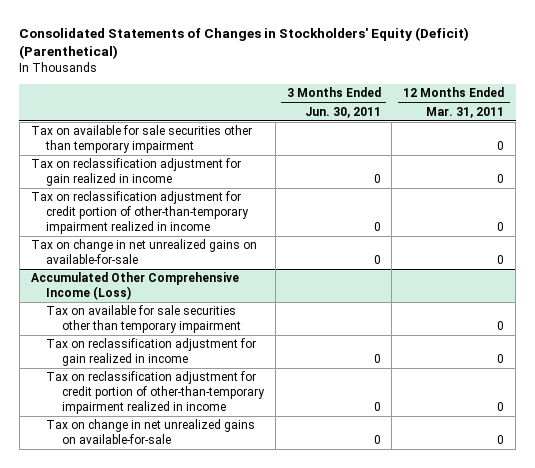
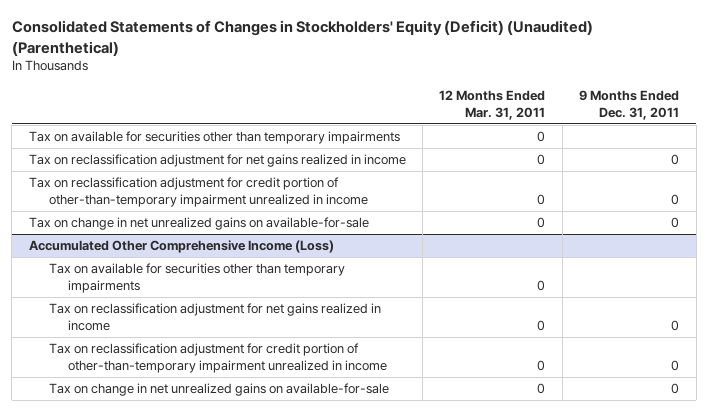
- Consolidated Statements of Changes in Stockholders' Equity (Deficit) (Parenthetical)
+ Consolidated Statements of Changes in Stockholders' Equity (Deficit) (Unaudited) (Parenthetical)
- | 3 Months Ended Jun. 30, 2011 | 12 Months Ended Mar. 31, 2011
+ | 12 Months Ended Mar. 31, 2011 | 9 Months Ended Dec. 31, 2011
- Tax on available for sale securities other than temporary impairment | | 0
- Tax on reclassification adjustment for gain realized in income | 0 | 0
- Tax on reclassification adjustment for credit portion of other-than-temporary impairment realized in income | 0 | 0
+ Tax on available for securities other than temporary impairments | 0 |
+ Tax on reclassification adjustment for net gains realized in income | 0 | 0
+ Tax on reclassification adjustment for credit portion of other-than-temporary impairment unrealized in income | 0 | 0
@ Accumulated Other Comprehensive Income (Loss)
- Tax on available for sale securities other than temporary impairment | | 0
- Tax on reclassification adjustment for gain realized in income | 0 | 0
- Tax on reclassification adjustment for credit portion of other-than-temporary impairment realized in income | 0 | 0
+ Tax on available for securities other than temporary impairments | 0 |
+ Tax on reclassification adjustment for net gains realized in income | 0 | 0
+ Tax on reclassification adjustment for credit portion of other-than-temporary impairment unrealized in income | 0 | 0

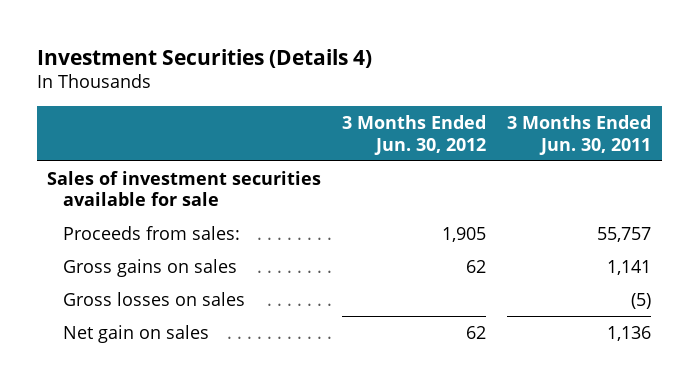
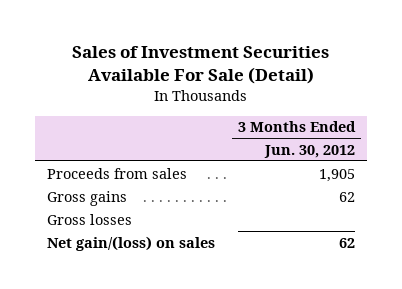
- Investment Securities (Details 4)
+ Sales of Investment Securities Available For Sale (Detail)
- | 3 Months Ended Jun. 30, 2012 | 3 Months Ended Jun. 30, 2011
+ | 3 Months Ended Jun. 30, 2012
- Sales of investment securities available for sale
- Proceeds from sales: | 1,905 | 55,757
- Gross gains on sales | 62 | 1,141
- Gross losses on sales | | (5)
- Net gain on sales | 62 | 1,136
+ Proceeds from sales | 1,905
+ Gross gains | 62
+ Gross losses
+ Net gain/(loss) on sales | 62

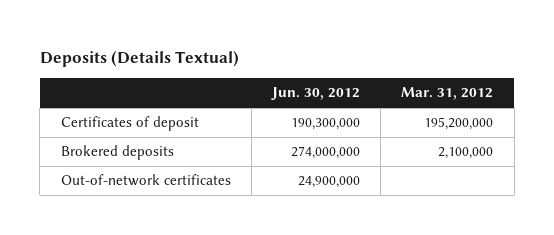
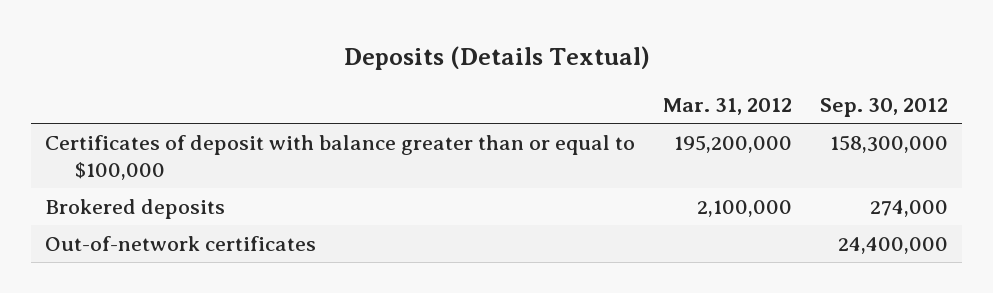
- | Jun. 30, 2012 | Mar. 31, 2012
+ | Mar. 31, 2012 | Sep. 30, 2012
- Certificates of deposit | 190,300,000 | 195,200,000
+ Certificates of deposit with balance greater than or equal to $100,000 | 195,200,000 | 158,300,000

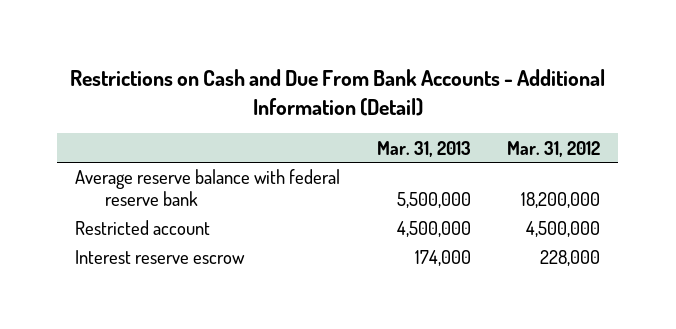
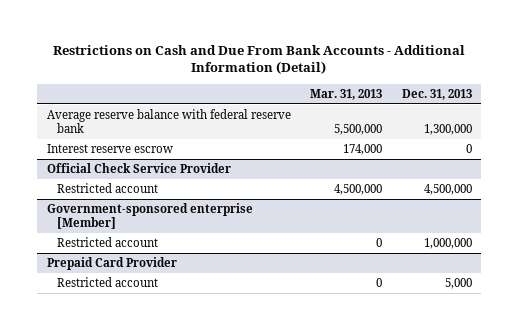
- | Mar. 31, 2013 | Mar. 31, 2012
+ | Mar. 31, 2013 | Dec. 31, 2013
- Restricted account | 4,500,000 | 4,500,000
+ Official Check Service Provider
+ Restricted account | 4,500,000 | 4,500,000
+ Government-sponsored enterprise [Member]
+ Restricted account | 0 | 1,000,000
+ Prepaid Card Provider
+ Restricted account | 0 | 5,000

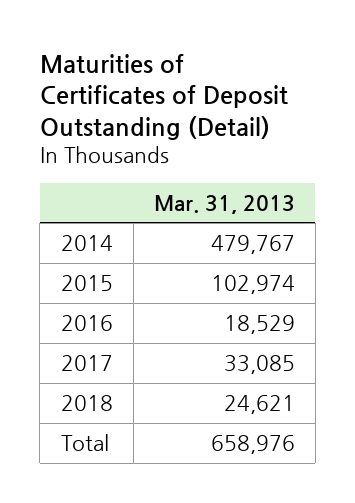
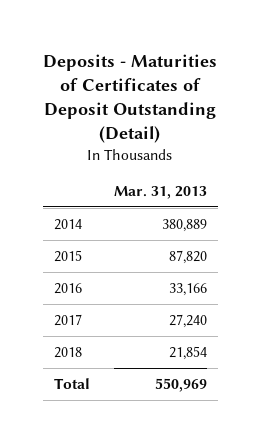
- Maturities of Certificates of Deposit Outstanding (Detail)
+ Deposits - Maturities of Certificates of Deposit Outstanding (Detail)
- 2014 | 479,767
- 2015 | 102,974
- 2016 | 18,529
- 2017 | 33,085
- 2018 | 24,621
- Total | 658,976
+ 2014 | 380,889
+ 2015 | 87,820
+ 2016 | 33,166
+ 2017 | 27,240
+ 2018 | 21,854
+ Total | 550,969

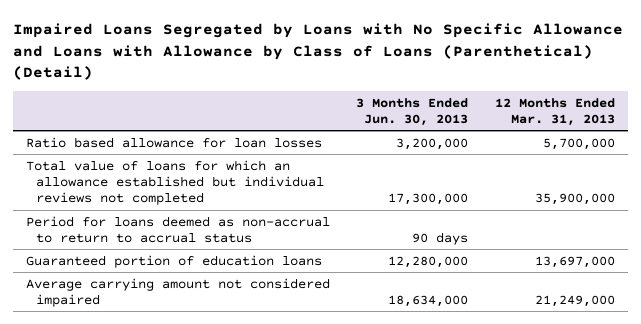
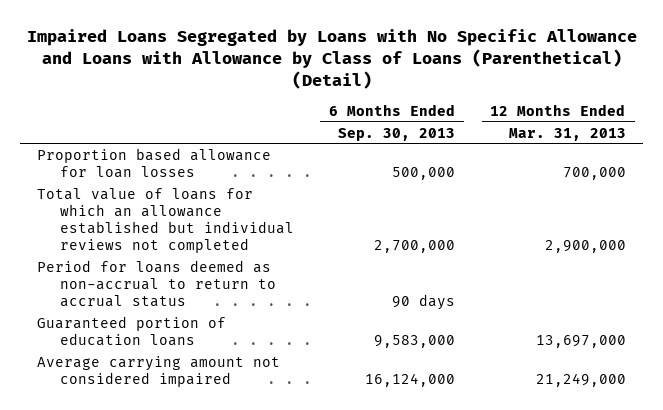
- | 3 Months Ended Jun. 30, 2013 | 12 Months Ended Mar. 31, 2013
+ | 6 Months Ended Sep. 30, 2013 | 12 Months Ended Mar. 31, 2013
- Ratio based allowance for loan losses | 3,200,000 | 5,700,000
- Total value of loans for which an allowance established but individual reviews not completed | 17,300,000 | 35,900,000
+ Proportion based allowance for loan losses | 500,000 | 700,000
+ Total value of loans for which an allowance established but individual reviews not completed | 2,700,000 | 2,900,000

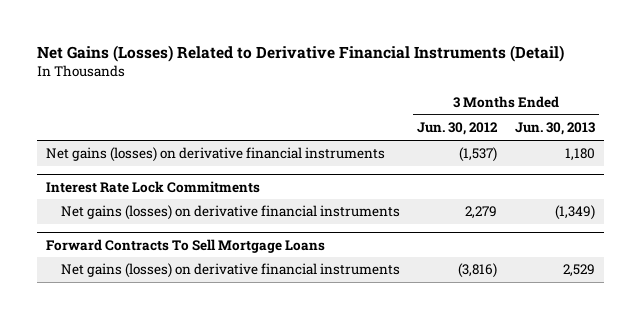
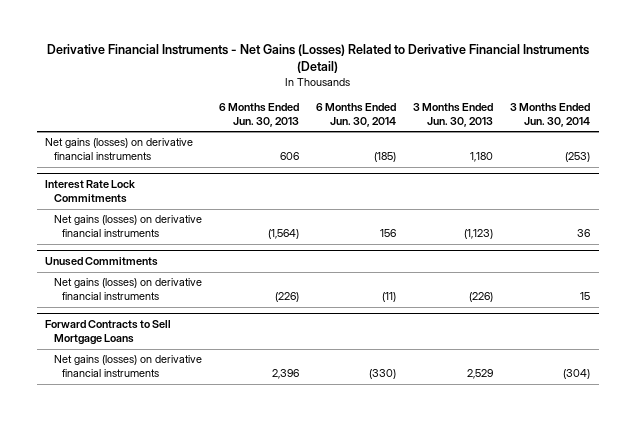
- Net Gains (Losses) Related to Derivative Financial Instruments (Detail)
+ Derivative Financial Instruments - Net Gains (Losses) Related to Derivative Financial Instruments (Detail)
- | 3 Months Ended Jun. 30, 2012 | 3 Months Ended Jun. 30, 2013
+ | 6 Months Ended Jun. 30, 2013 | 6 Months Ended Jun. 30, 2014 | 3 Months Ended Jun. 30, 2013 | 3 Months Ended Jun. 30, 2014
@ Interest Rate Lock Commitments
- Net gains (losses) on derivative financial instruments | 2,279 | (1,349)
- Forward Contracts To Sell Mortgage Loans
@ Interest Rate Lock Commitments
+ Net gains (losses) on derivative financial instruments | (1,564) | 156 | (1,123) | 36
+ Unused Commitments
+ Net gains (losses) on derivative financial instruments | (226) | (11) | (226) | 15
+ Forward Contracts to Sell Mortgage Loans

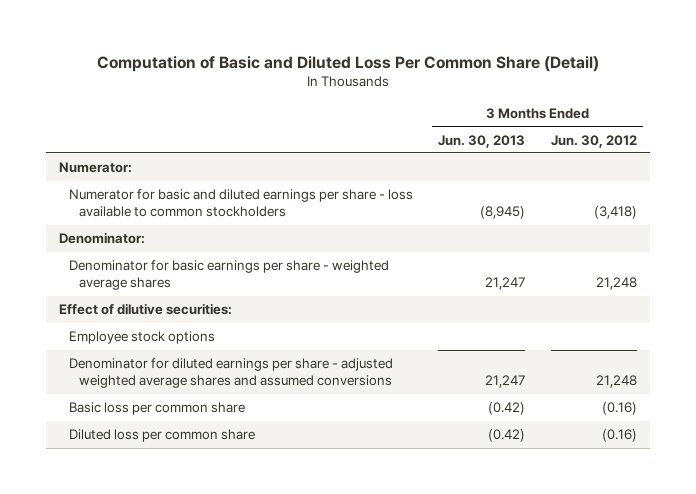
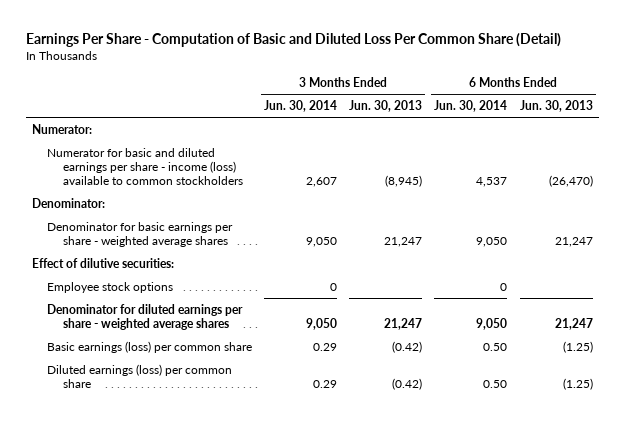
- Computation of Basic and Diluted Loss Per Common Share (Detail)
+ Earnings Per Share - Computation of Basic and Diluted Loss Per Common Share (Detail)
- | 3 Months Ended Jun. 30, 2013 | 3 Months Ended Jun. 30, 2012
+ | 3 Months Ended Jun. 30, 2014 | 3 Months Ended Jun. 30, 2013 | 6 Months Ended Jun. 30, 2014 | 6 Months Ended Jun. 30, 2013
- Numerator for basic and diluted earnings per share - loss available to common stockholders | (8,945) | (3,418)
+ Numerator for basic and diluted earnings per share - income (loss) available to common stockholders | 2,607 | (8,945) | 4,537 | (26,470)
- Denominator for diluted earnings per share - adjusted weighted average shares and assumed conversions | 21,247 | 21,248
- Basic loss per common share | (0.42) | (0.16)
- Diluted loss per common share | (0.42) | (0.16)
+ Denominator for diluted earnings per share - weighted average shares | 9,050 | 21,247 | 9,050 | 21,247
+ Basic earnings (loss) per common share | 0.29 | (0.42) | 0.50 | (1.25)
+ Diluted earnings (loss) per common share | 0.29 | (0.42) | 0.50 | (1.25)

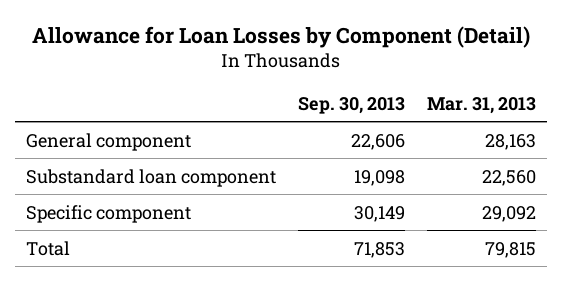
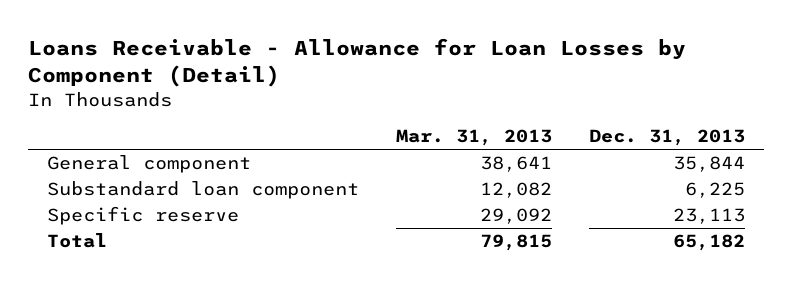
- Allowance for Loan Losses by Component (Detail)
+ Loans Receivable - Allowance for Loan Losses by Component (Detail)
- | Sep. 30, 2013 | Mar. 31, 2013
+ | Mar. 31, 2013 | Dec. 31, 2013
- General component | 22,606 | 28,163
- Substandard loan component | 19,098 | 22,560
- Specific component | 30,149 | 29,092
+ General component | 38,641 | 35,844
+ Substandard loan component | 12,082 | 6,225
+ Specific reserve | 29,092 | 23,113

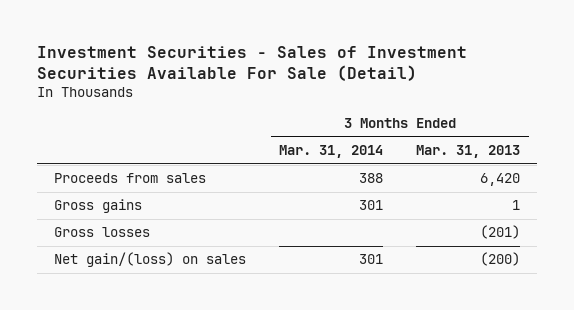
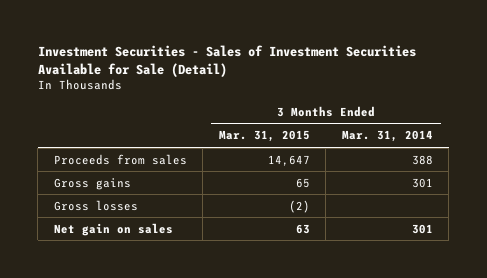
- Investment Securities - Sales of Investment Securities Available For Sale (Detail)
+ Investment Securities - Sales of Investment Securities Available for Sale (Detail)
- | 3 Months Ended Mar. 31, 2014 | 3 Months Ended Mar. 31, 2013
+ | 3 Months Ended Mar. 31, 2015 | 3 Months Ended Mar. 31, 2014
- Net gain/(loss) on sales | 301 | (200)
+ Net gain on sales | 63 | 301

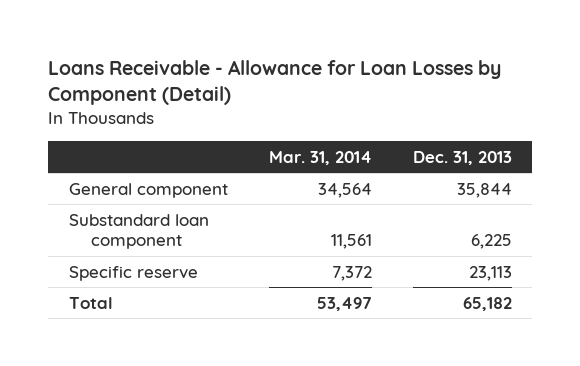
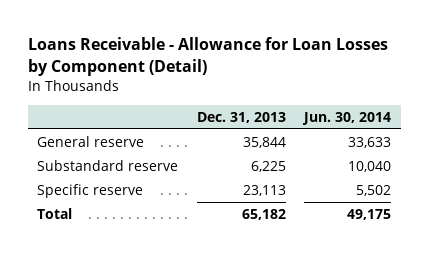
- | Mar. 31, 2014 | Dec. 31, 2013
+ | Dec. 31, 2013 | Jun. 30, 2014
- General component | 34,564 | 35,844
- Substandard loan component | 11,561 | 6,225
+ General reserve | 35,844 | 33,633
+ Substandard reserve | 6,225 | 10,040

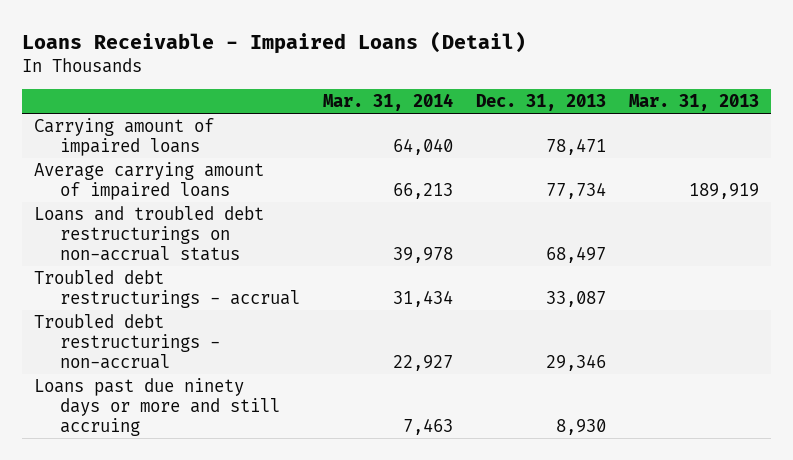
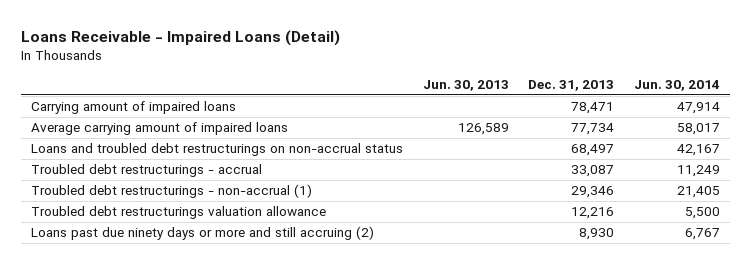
- | Mar. 31, 2014 | Dec. 31, 2013 | Mar. 31, 2013
+ | Jun. 30, 2013 | Dec. 31, 2013 | Jun. 30, 2014
- Troubled debt restructurings - non-accrual | 22,927 | 29,346 |
- Loans past due ninety days or more and still accruing | 7,463 | 8,930 |
+ Troubled debt restructurings - non-accrual (1) | | 29,346 | 21,405
+ Troubled debt restructurings valuation allowance | | 12,216 | 5,500
+ Loans past due ninety days or more and still accruing (2) | | 8,930 | 6,767

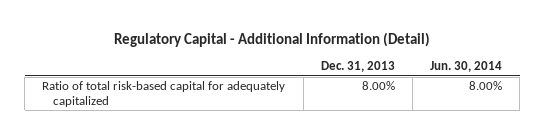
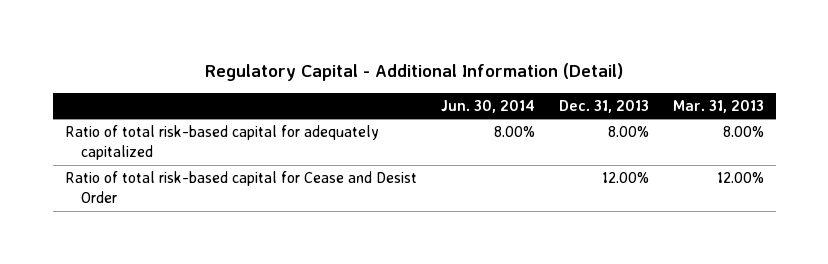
- | Dec. 31, 2013 | Jun. 30, 2014
+ | Jun. 30, 2014 | Dec. 31, 2013 | Mar. 31, 2013
+ Ratio of total risk-based capital for Cease and Desist Order | | 12.00% | 12.00%

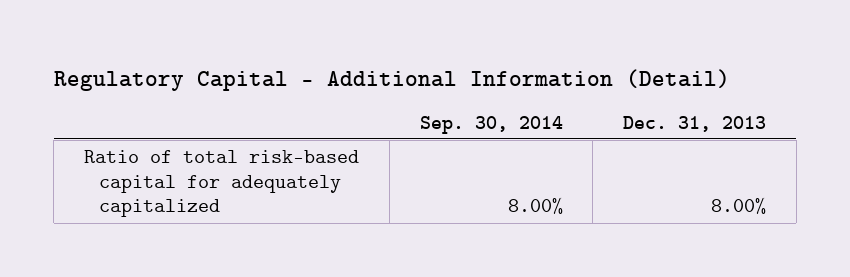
- | Jun. 30, 2014 | Dec. 31, 2013 | Mar. 31, 2013
+ | Sep. 30, 2014 | Dec. 31, 2013
- Ratio of total risk-based capital for Cease and Desist Order | | 12.00% | 12.00%

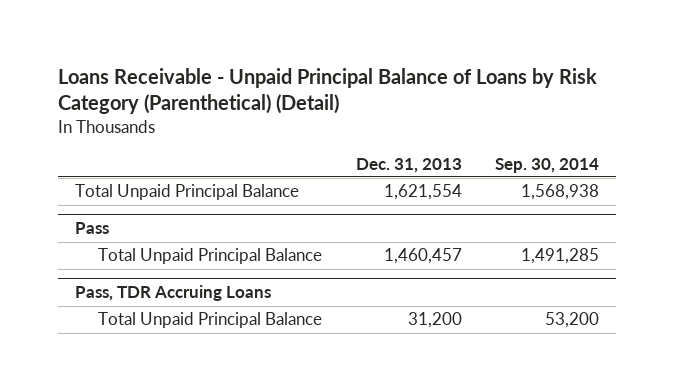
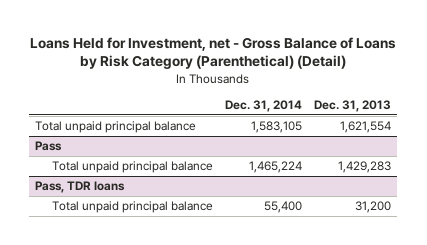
- Loans Receivable - Unpaid Principal Balance of Loans by Risk Category (Parenthetical) (Detail)
+ Loans Held for Investment, net - Gross Balance of Loans by Risk Category (Parenthetical) (Detail)
- | Dec. 31, 2013 | Sep. 30, 2014
+ | Dec. 31, 2014 | Dec. 31, 2013
- Total Unpaid Principal Balance | 1,621,554 | 1,568,938
+ Total unpaid principal balance | 1,583,105 | 1,621,554
@ Pass
- Total Unpaid Principal Balance | 1,460,457 | 1,491,285
- Pass, TDR Accruing Loans
- Total Unpaid Principal Balance | 31,200 | 53,200
@ Pass
+ Total unpaid principal balance | 1,465,224 | 1,429,283
+ Pass, TDR loans
+ Total unpaid principal balance | 55,400 | 31,200

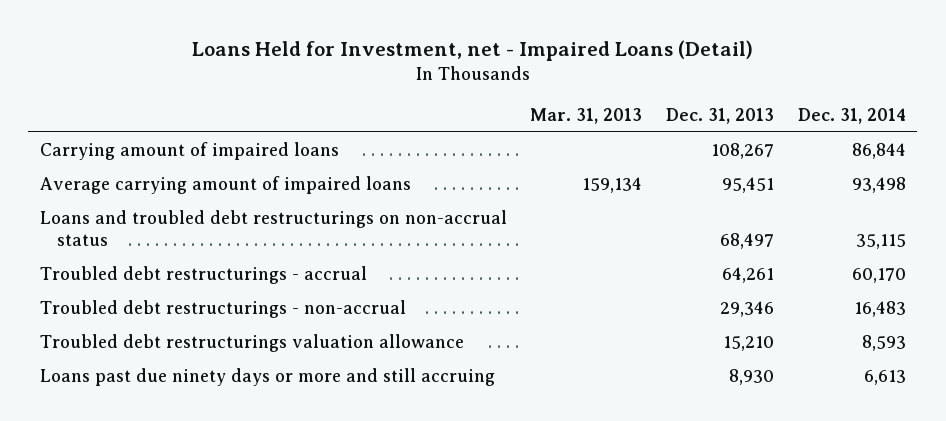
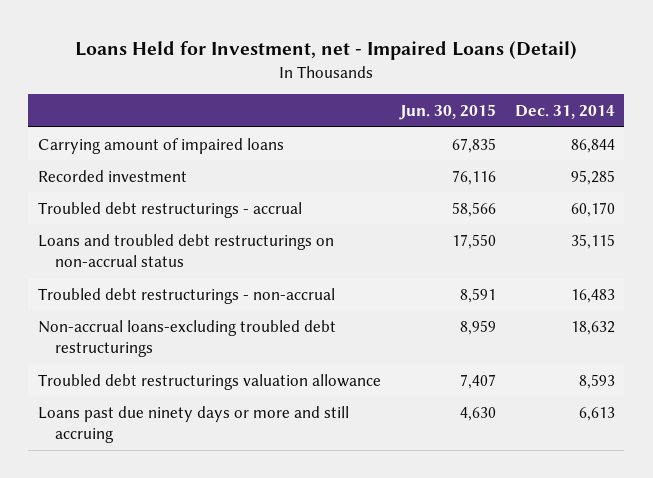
- | Mar. 31, 2013 | Dec. 31, 2013 | Dec. 31, 2014
+ | Jun. 30, 2015 | Dec. 31, 2014
- Average carrying amount of impaired loans | 159,134 | 95,451 | 93,498
+ Recorded investment | 76,116 | 95,285
moved down: Loans and troubled debt restructurings on non-accrual status | 17,550 | 35,115
+ Non-accrual loans-excluding troubled debt restructurings | 8,959 | 18,632

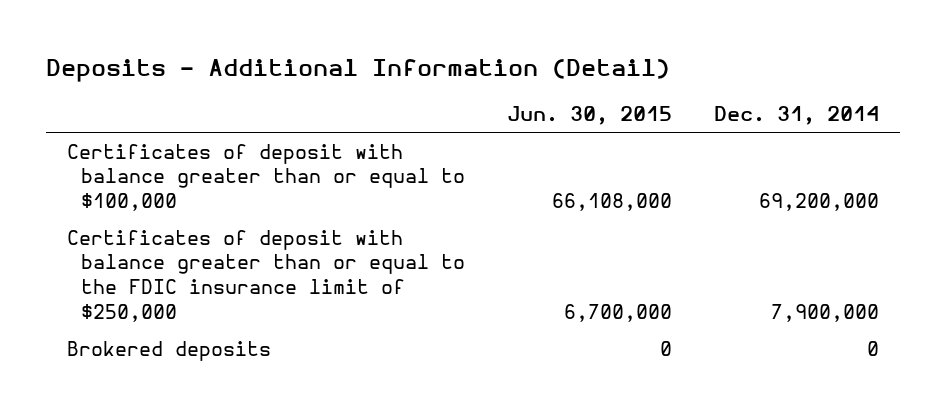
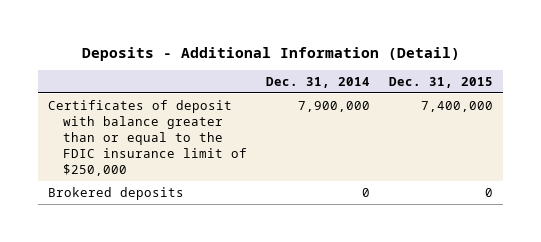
- | Jun. 30, 2015 | Dec. 31, 2014
+ | Dec. 31, 2014 | Dec. 31, 2015
- Certificates of deposit with balance greater than or equal to $100,000 | 66,108,000 | 69,200,000

